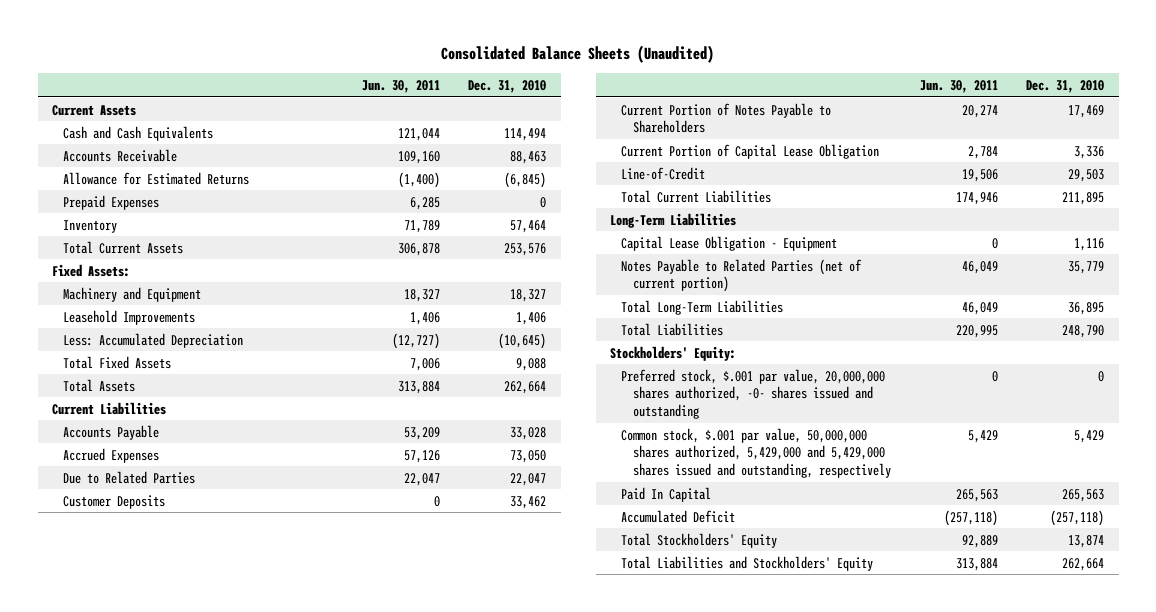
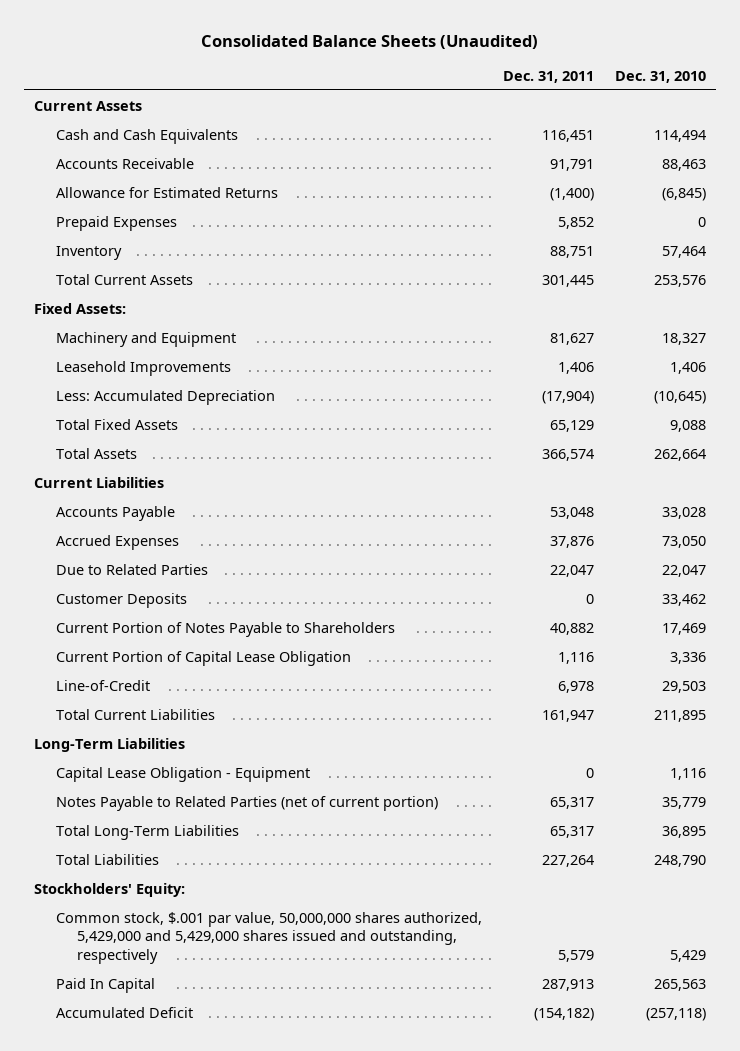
- | Jun. 30, 2011 | Dec. 31, 2010
+ | Dec. 31, 2011 | Dec. 31, 2010
- Preferred stock, $.001 par value, 20,000,000 shares authorized, -0- shares issued and outstanding | 0 | 0
- Total Stockholders' Equity | 92,889 | 13,874
- Total Liabilities and Stockholders' Equity | 313,884 | 262,664

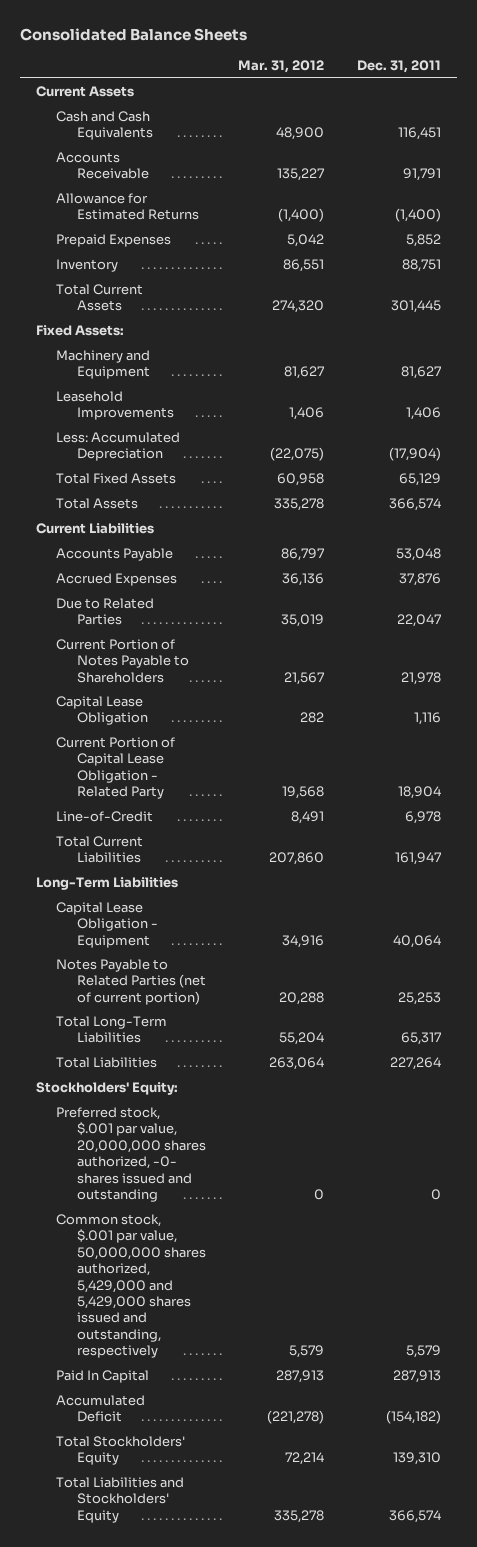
- Consolidated Balance Sheets (Unaudited)
+ Consolidated Balance Sheets
- | Dec. 31, 2011 | Dec. 31, 2010
+ | Mar. 31, 2012 | Dec. 31, 2011
- Customer Deposits | 0 | 33,462
- Current Portion of Notes Payable to Shareholders | 40,882 | 17,469
- Current Portion of Capital Lease Obligation | 1,116 | 3,336
+ Current Portion of Notes Payable to Shareholders | 21,567 | 21,978
+ Capital Lease Obligation | 282 | 1,116
+ Current Portion of Capital Lease Obligation - Related Party | 19,568 | 18,904
- Capital Lease Obligation - Equipment | 0 | 1,116
- Notes Payable to Related Parties (net of current portion) | 65,317 | 35,779
+ Capital Lease Obligation - Equipment | 34,916 | 40,064
+ Notes Payable to Related Parties (net of current portion) | 20,288 | 25,253
+ Preferred stock, $.001 par value, 20,000,000 shares authorized, -0- shares issued and outstanding | 0 | 0
+ Total Stockholders' Equity | 72,214 | 139,310
+ Total Liabilities and Stockholders' Equity | 335,278 | 366,574

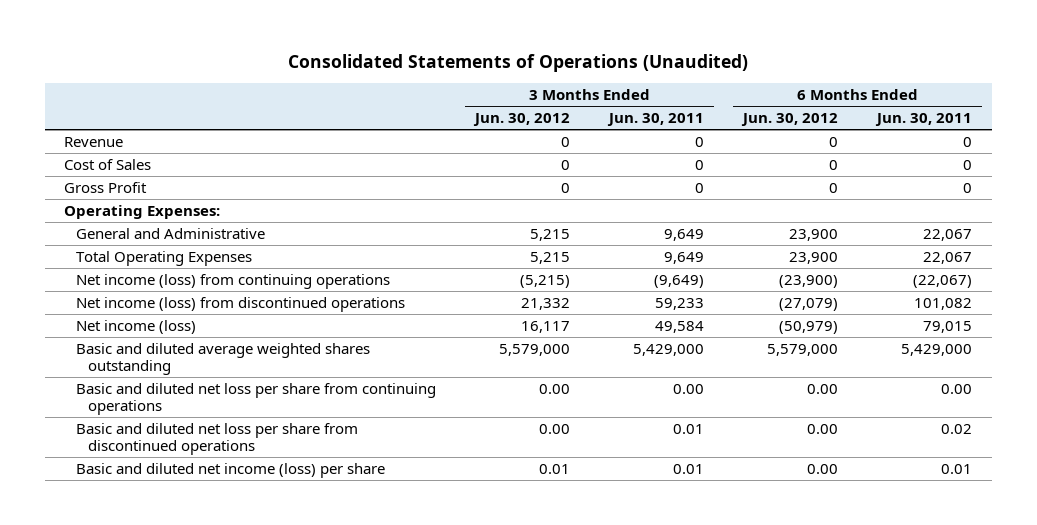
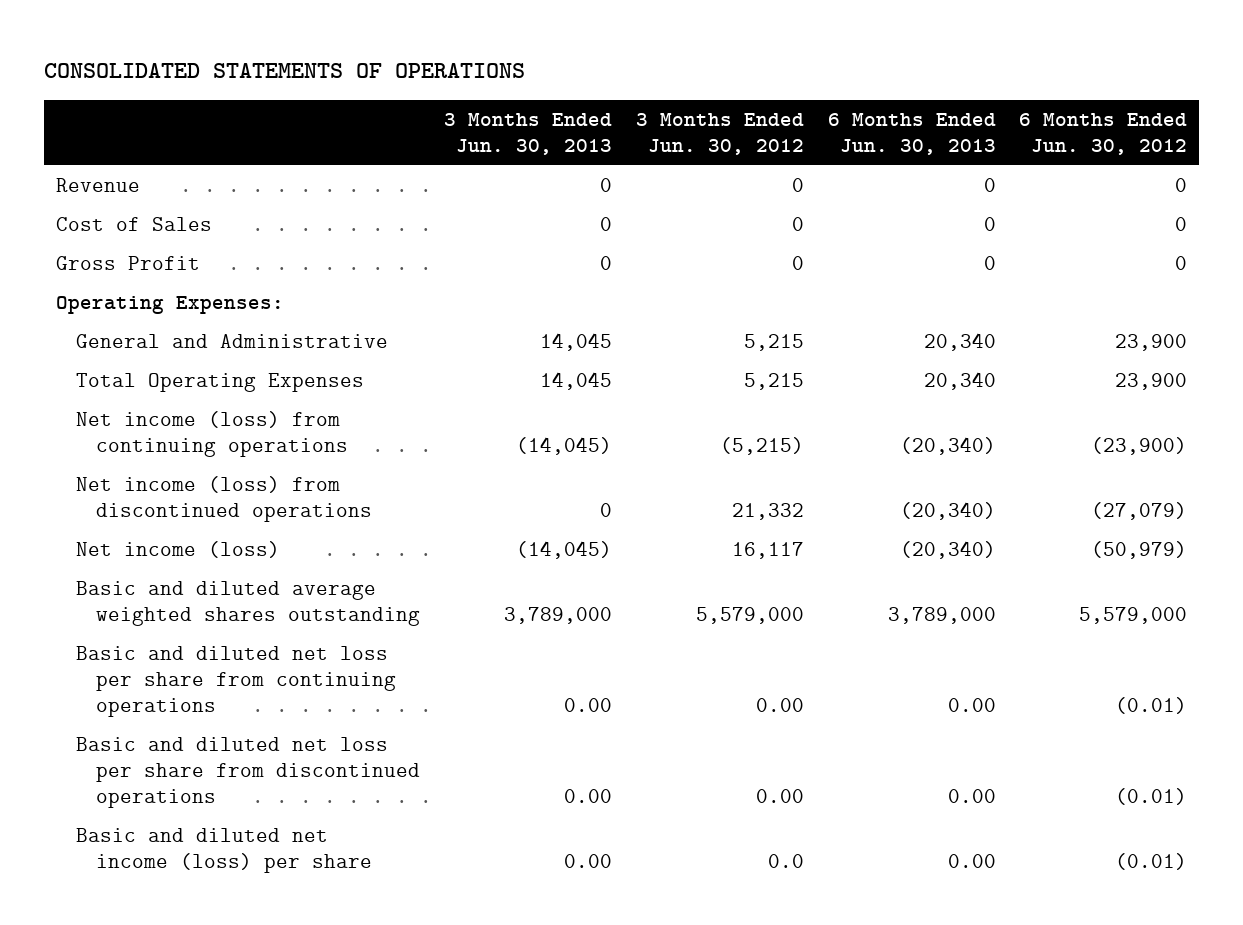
- Consolidated Statements of Operations (Unaudited)
+ CONSOLIDATED STATEMENTS OF OPERATIONS
- | 3 Months Ended Jun. 30, 2012 | 3 Months Ended Jun. 30, 2011 | 6 Months Ended Jun. 30, 2012 | 6 Months Ended Jun. 30, 2011
+ | 3 Months Ended Jun. 30, 2013 | 3 Months Ended Jun. 30, 2012 | 6 Months Ended Jun. 30, 2013 | 6 Months Ended Jun. 30, 2012
- Basic and diluted net loss per share from continuing operations | 0.00 | 0.00 | 0.00 | 0.00
- Basic and diluted net loss per share from discontinued operations | 0.00 | 0.01 | 0.00 | 0.02
- Basic and diluted net income (loss) per share | 0.01 | 0.01 | 0.00 | 0.01
+ Basic and diluted net loss per share from continuing operations | 0.00 | 0.00 | 0.00 | (0.01)
+ Basic and diluted net loss per share from discontinued operations | 0.00 | 0.00 | 0.00 | (0.01)
+ Basic and diluted net income (loss) per share | 0.00 | 0.0 | 0.00 | (0.01)

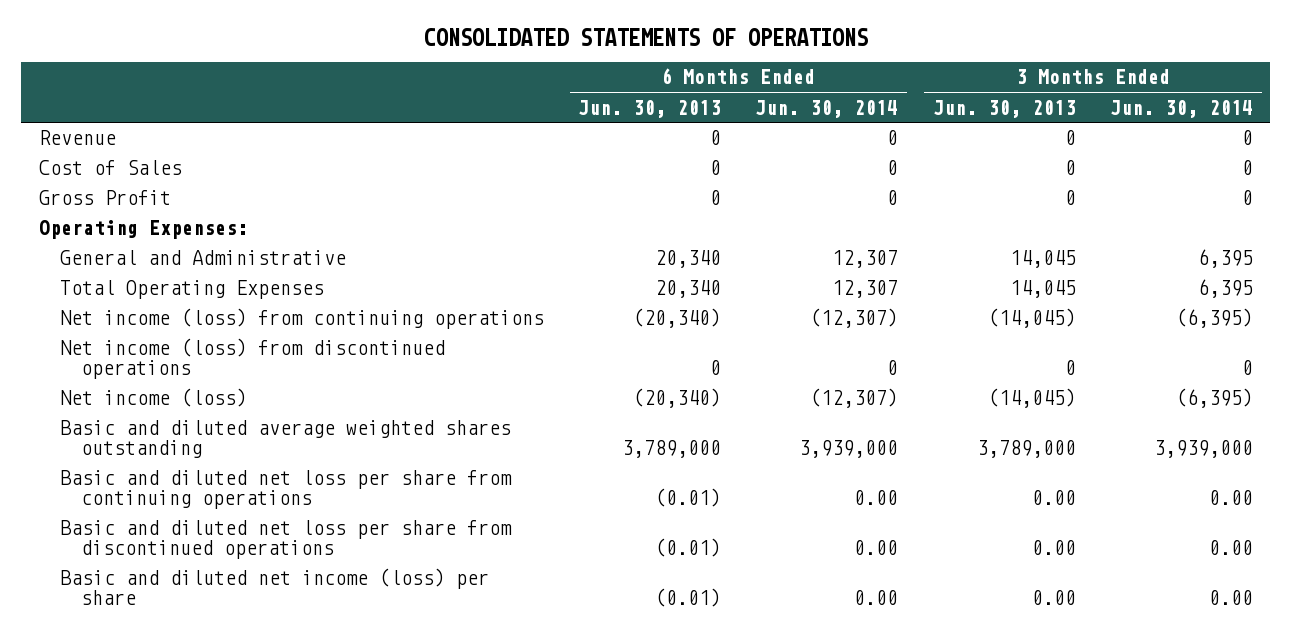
- | 3 Months Ended Jun. 30, 2013 | 3 Months Ended Jun. 30, 2012 | 6 Months Ended Jun. 30, 2013 | 6 Months Ended Jun. 30, 2012
+ | 6 Months Ended Jun. 30, 2013 | 6 Months Ended Jun. 30, 2014 | 3 Months Ended Jun. 30, 2013 | 3 Months Ended Jun. 30, 2014
- Net income (loss) from discontinued operations | 0 | 21,332 | (20,340) | (27,079)
+ Net income (loss) from discontinued operations | 0 | 0 | 0 | 0
- Basic and diluted net loss per share from continuing operations | 0.00 | 0.00 | 0.00 | (0.01)
- Basic and diluted net loss per share from discontinued operations | 0.00 | 0.00 | 0.00 | (0.01)
- Basic and diluted net income (loss) per share | 0.00 | 0.0 | 0.00 | (0.01)
+ Basic and diluted net loss per share from continuing operations | (0.01) | 0.00 | 0.00 | 0.00
+ Basic and diluted net loss per share from discontinued operations | (0.01) | 0.00 | 0.00 | 0.00
+ Basic and diluted net income (loss) per share | (0.01) | 0.00 | 0.00 | 0.00

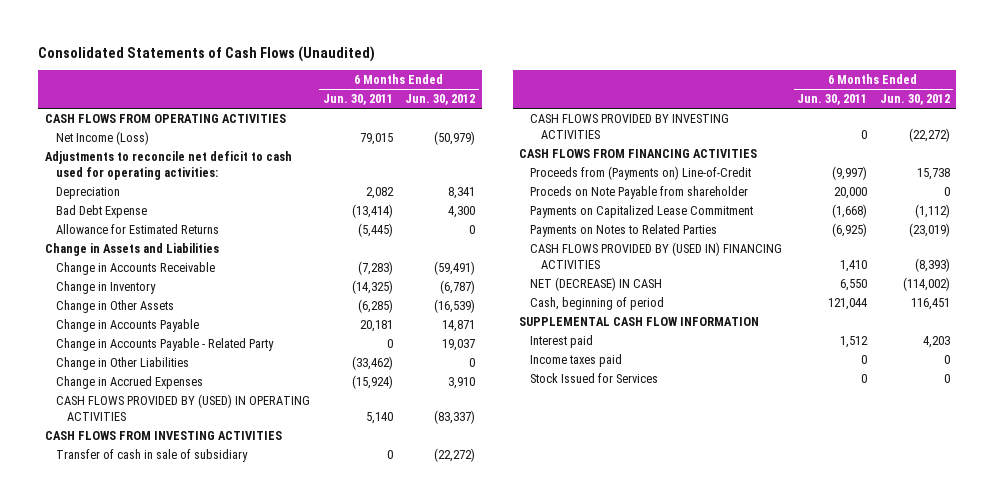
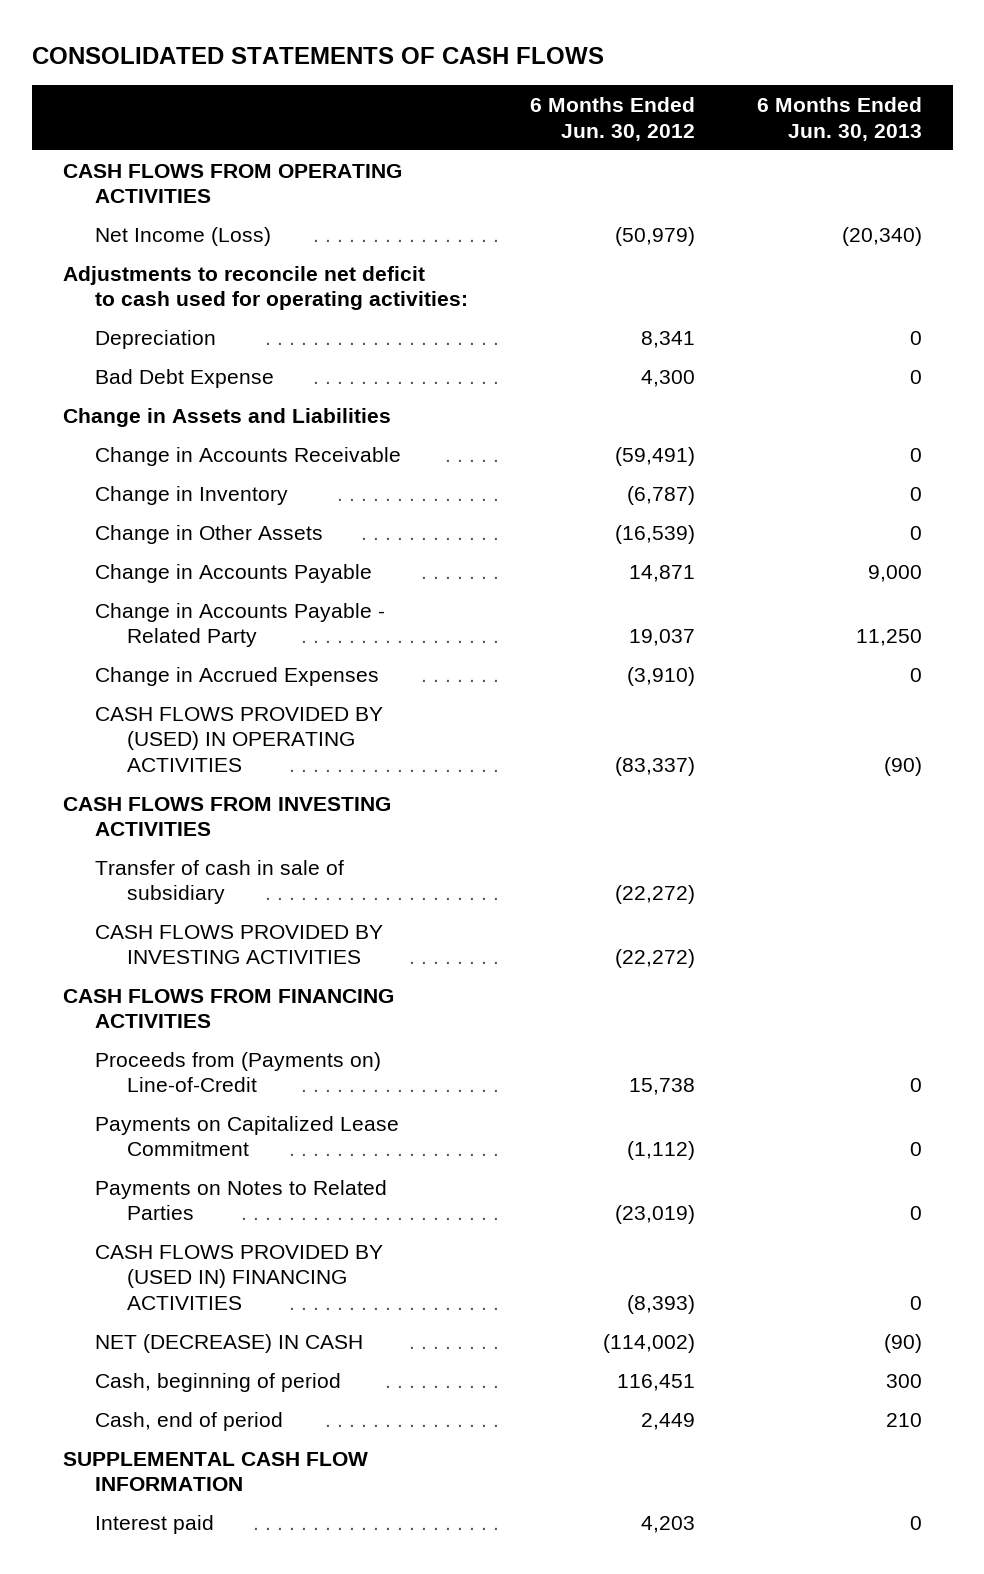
- Consolidated Statements of Cash Flows (Unaudited)
+ CONSOLIDATED STATEMENTS OF CASH FLOWS
- | 6 Months Ended Jun. 30, 2011 | 6 Months Ended Jun. 30, 2012
+ | 6 Months Ended Jun. 30, 2012 | 6 Months Ended Jun. 30, 2013
- Allowance for Estimated Returns | (5,445) | 0
- Change in Other Liabilities | (33,462) | 0
- Change in Accrued Expenses | (15,924) | 3,910
+ Change in Accrued Expenses | (3,910) | 0
- Proceds on Note Payable from shareholder | 20,000 | 0
+ Cash, end of period | 2,449 | 210
- Income taxes paid | 0 | 0
- Stock Issued for Services | 0 | 0

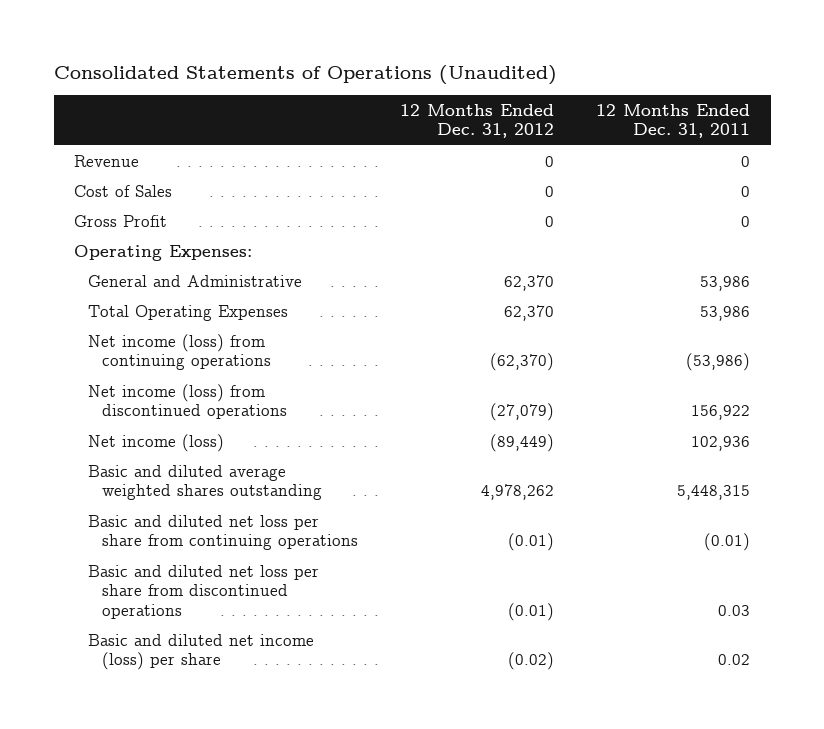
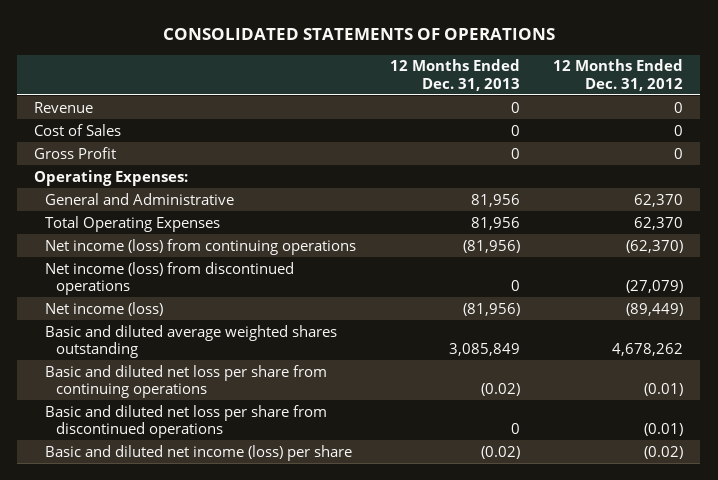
- Consolidated Statements of Operations (Unaudited)
+ CONSOLIDATED STATEMENTS OF OPERATIONS
- | 12 Months Ended Dec. 31, 2012 | 12 Months Ended Dec. 31, 2011
+ | 12 Months Ended Dec. 31, 2013 | 12 Months Ended Dec. 31, 2012
- Basic and diluted average weighted shares outstanding | 4,978,262 | 5,448,315
+ Basic and diluted average weighted shares outstanding | 3,085,849 | 4,678,262

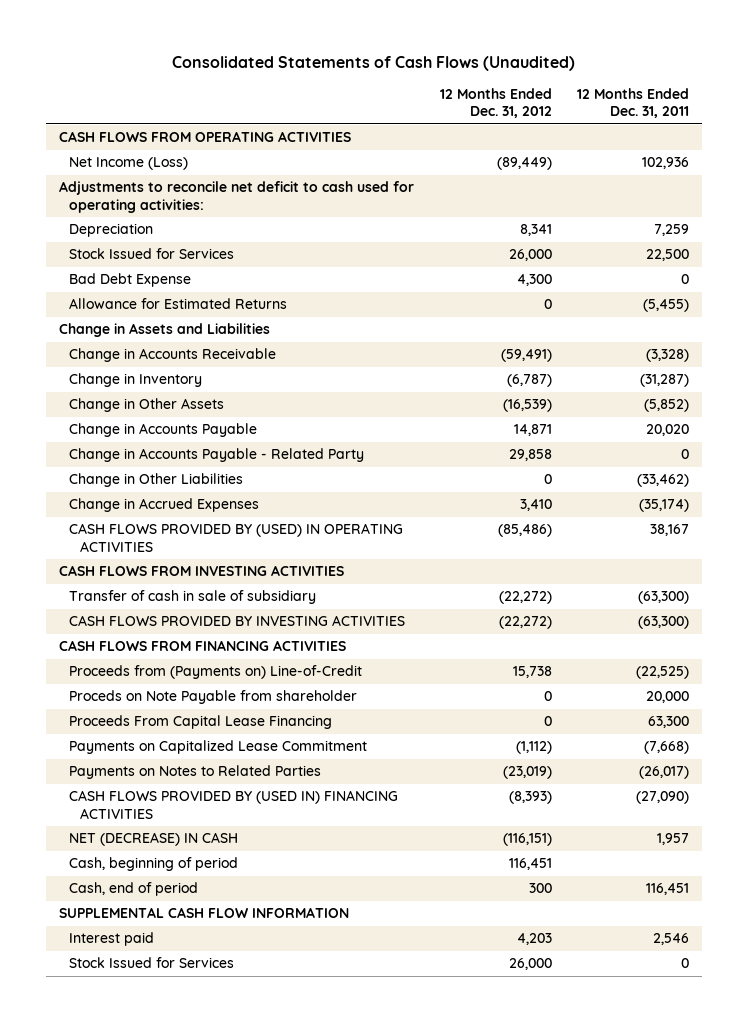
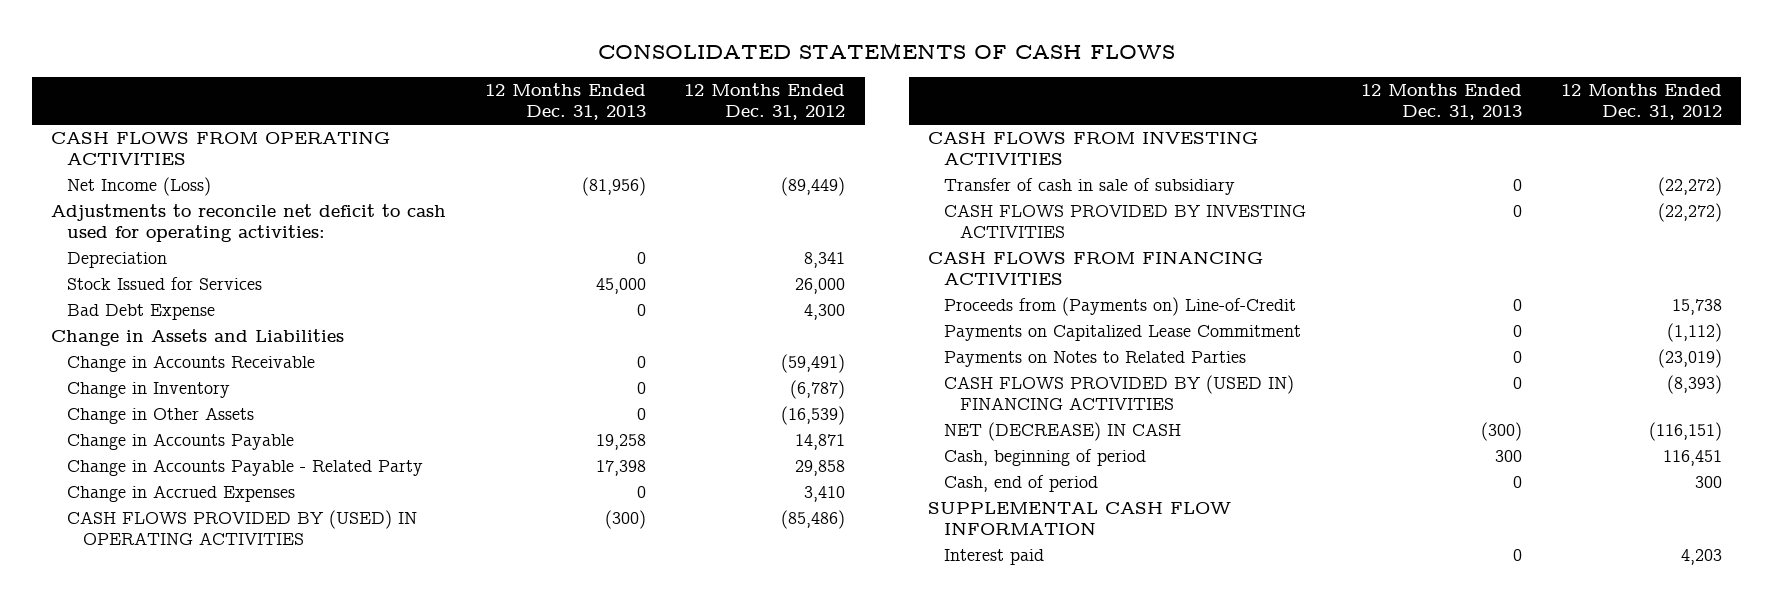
- Consolidated Statements of Cash Flows (Unaudited)
+ CONSOLIDATED STATEMENTS OF CASH FLOWS
- | 12 Months Ended Dec. 31, 2012 | 12 Months Ended Dec. 31, 2011
+ | 12 Months Ended Dec. 31, 2013 | 12 Months Ended Dec. 31, 2012
- Allowance for Estimated Returns | 0 | (5,455)
- Change in Other Liabilities | 0 | (33,462)
- Proceds on Note Payable from shareholder | 0 | 20,000
- Proceeds From Capital Lease Financing | 0 | 63,300
- Stock Issued for Services | 26,000 | 0

